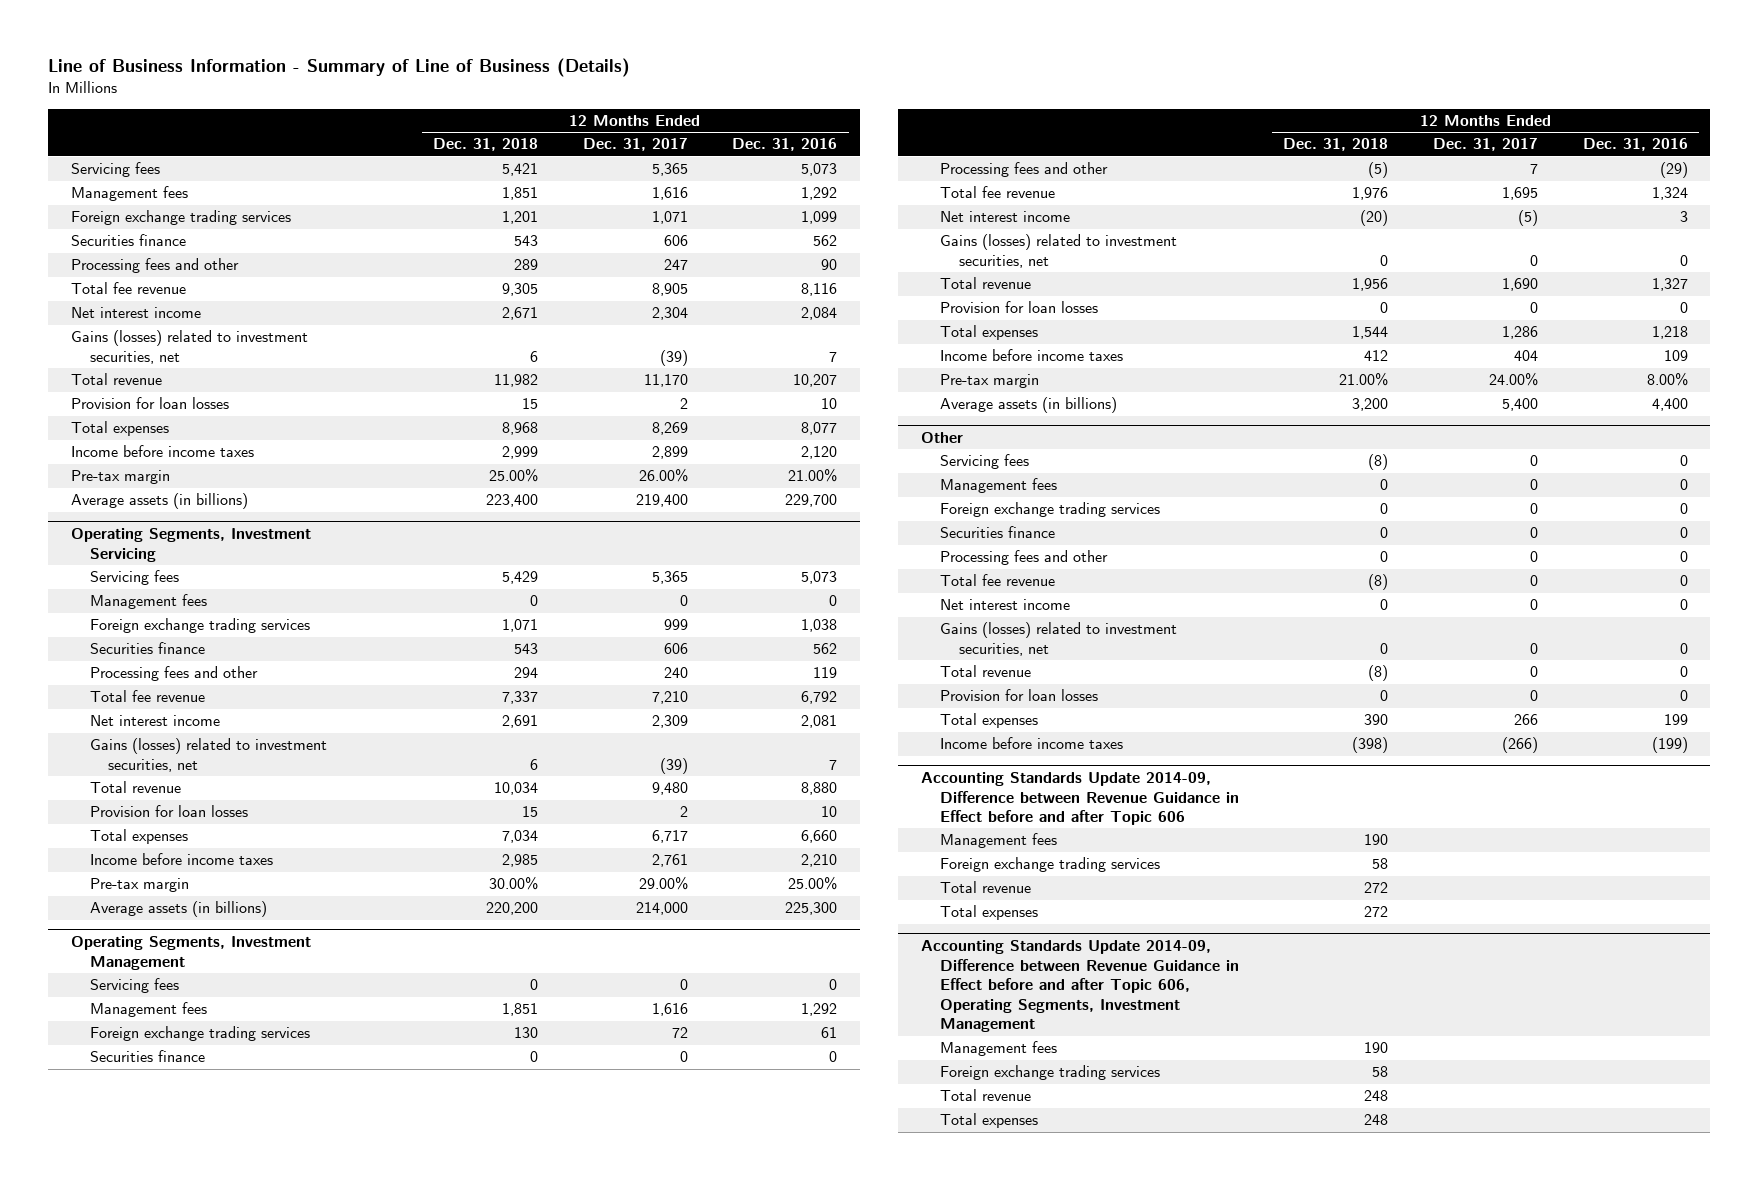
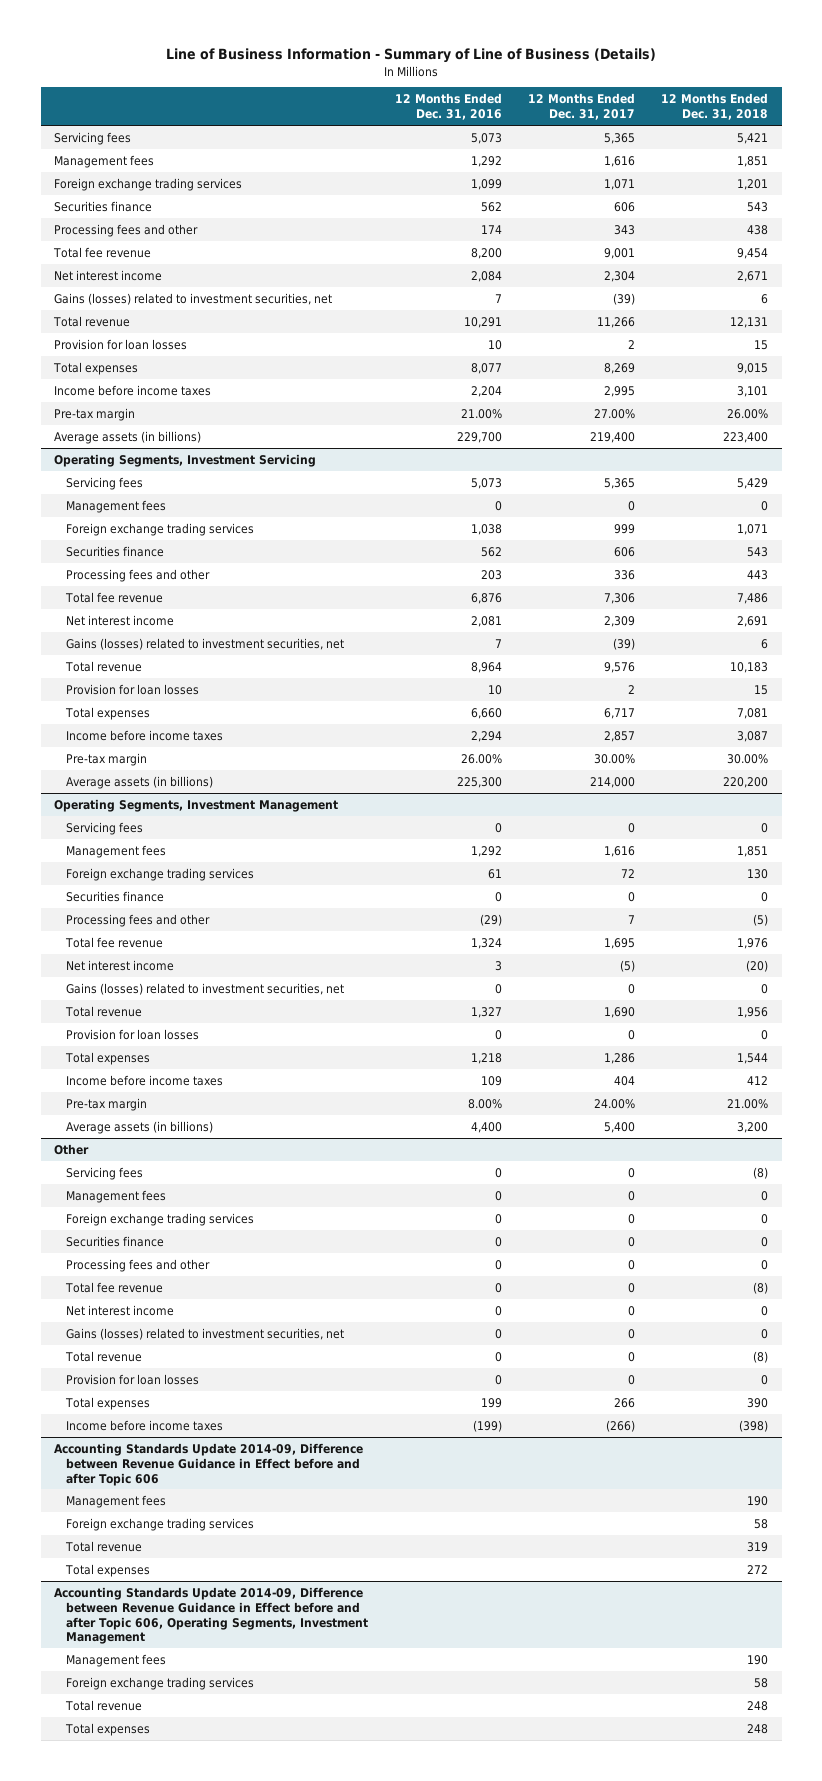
- | 12 Months Ended Dec. 31, 2018 | 12 Months Ended Dec. 31, 2017 | 12 Months Ended Dec. 31, 2016
+ | 12 Months Ended Dec. 31, 2016 | 12 Months Ended Dec. 31, 2017 | 12 Months Ended Dec. 31, 2018
- Processing fees and other | 289 | 247 | 90
- Total fee revenue | 9,305 | 8,905 | 8,116
+ Processing fees and other | 174 | 343 | 438
+ Total fee revenue | 8,200 | 9,001 | 9,454
- Total revenue | 11,982 | 11,170 | 10,207
+ Total revenue | 10,291 | 11,266 | 12,131
- Total expenses | 8,968 | 8,269 | 8,077
- Income before income taxes | 2,999 | 2,899 | 2,120
- Pre-tax margin | 25.00% | 26.00% | 21.00%
+ Total expenses | 8,077 | 8,269 | 9,015
+ Income before income taxes | 2,204 | 2,995 | 3,101
+ Pre-tax margin | 21.00% | 27.00% | 26.00%
@ Operating Segments, Investment Servicing
- Processing fees and other | 294 | 240 | 119
- Total fee revenue | 7,337 | 7,210 | 6,792
+ Processing fees and other | 203 | 336 | 443
+ Total fee revenue | 6,876 | 7,306 | 7,486
- Total revenue | 10,034 | 9,480 | 8,880
+ Total revenue | 8,964 | 9,576 | 10,183
- Total expenses | 7,034 | 6,717 | 6,660
- Income before income taxes | 2,985 | 2,761 | 2,210
- Pre-tax margin | 30.00% | 29.00% | 25.00%
+ Total expenses | 6,660 | 6,717 | 7,081
+ Income before income taxes | 2,294 | 2,857 | 3,087
+ Pre-tax margin | 26.00% | 30.00% | 30.00%
@ Accounting Standards Update 2014-09, Difference between Revenue Guidance in Effect before and after Topic 606
- Total revenue | 272 | |
+ Total revenue | | | 319

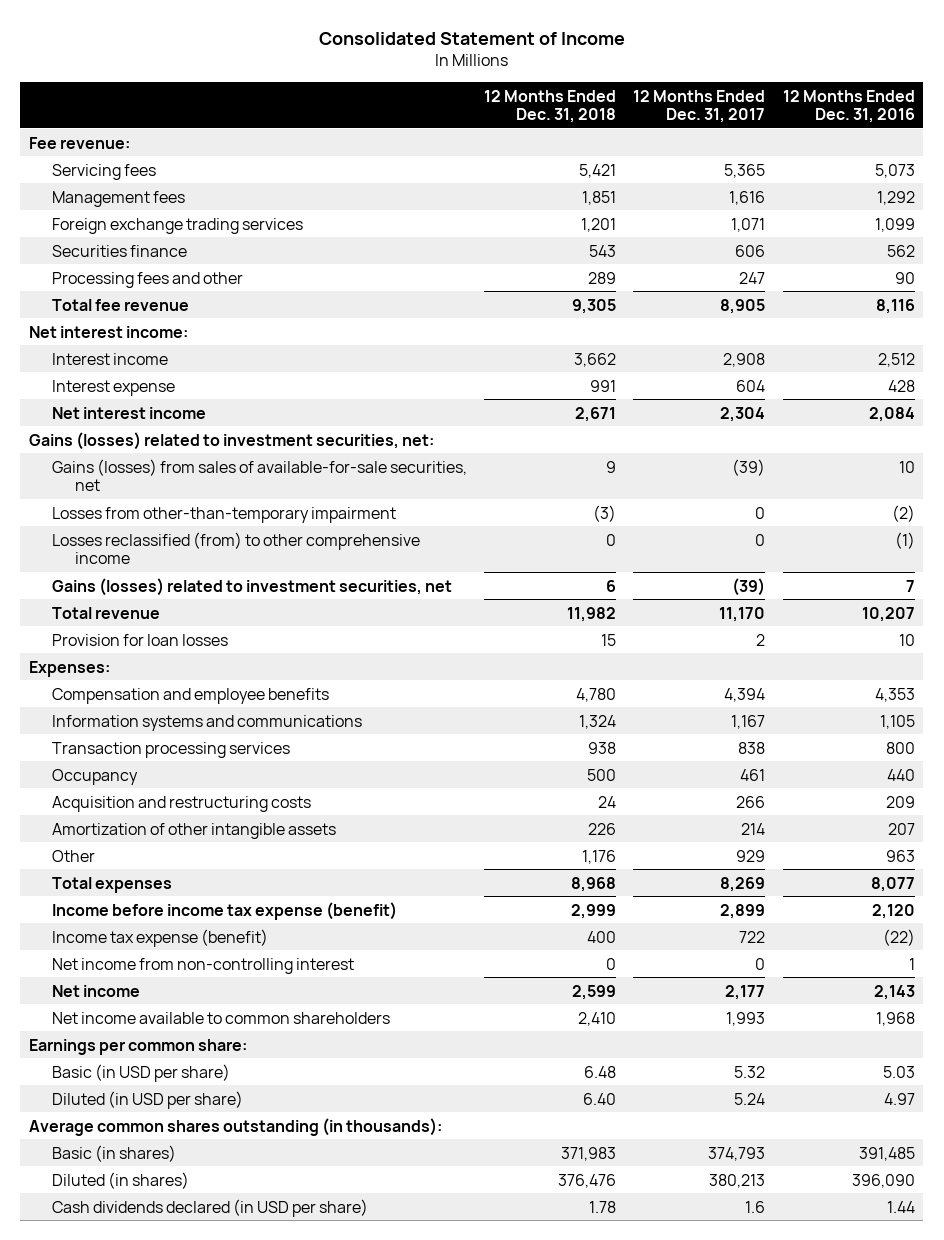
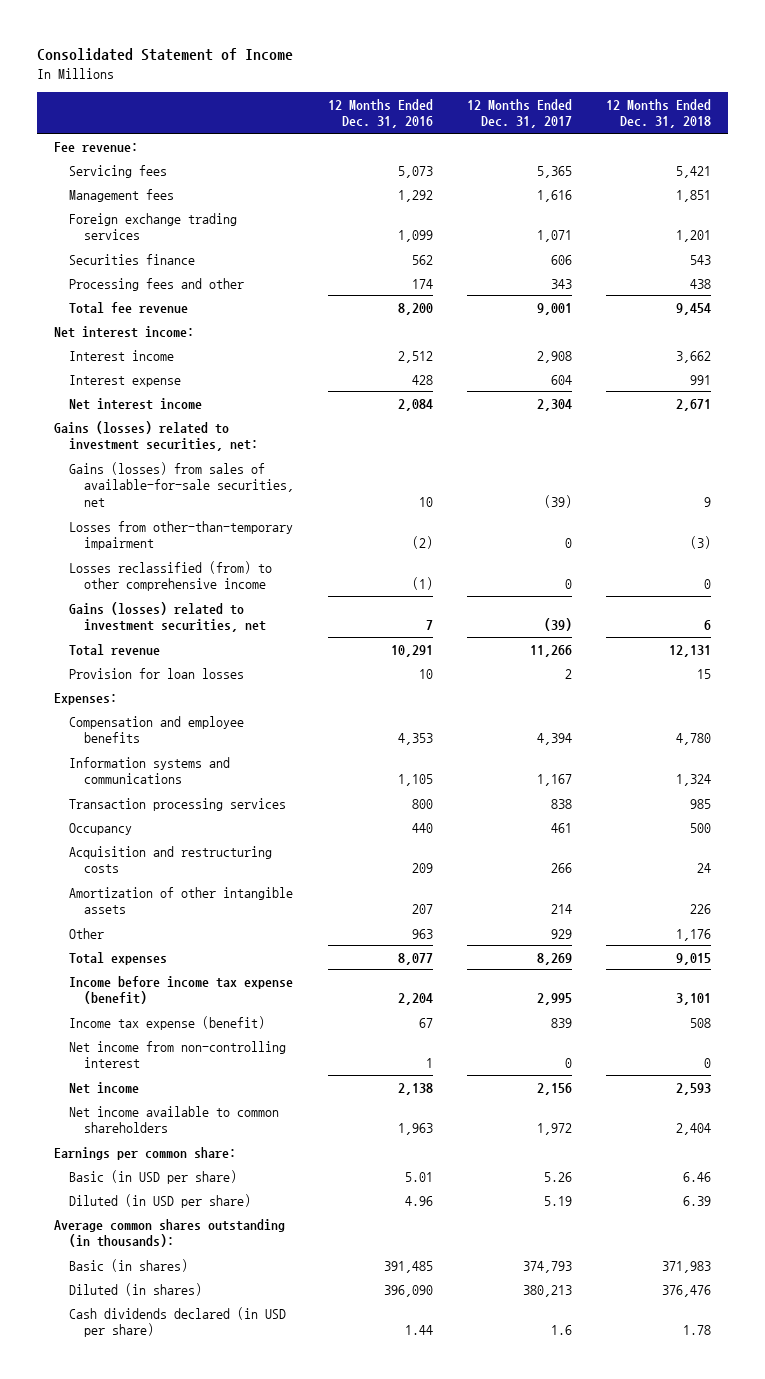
- | 12 Months Ended Dec. 31, 2018 | 12 Months Ended Dec. 31, 2017 | 12 Months Ended Dec. 31, 2016
+ | 12 Months Ended Dec. 31, 2016 | 12 Months Ended Dec. 31, 2017 | 12 Months Ended Dec. 31, 2018
- Processing fees and other | 289 | 247 | 90
- Total fee revenue | 9,305 | 8,905 | 8,116
+ Processing fees and other | 174 | 343 | 438
+ Total fee revenue | 8,200 | 9,001 | 9,454
- Total revenue | 11,982 | 11,170 | 10,207
+ Total revenue | 10,291 | 11,266 | 12,131
- Transaction processing services | 938 | 838 | 800
+ Transaction processing services | 800 | 838 | 985
- Total expenses | 8,968 | 8,269 | 8,077
- Income before income tax expense (benefit) | 2,999 | 2,899 | 2,120
- Income tax expense (benefit) | 400 | 722 | (22)
+ Total expenses | 8,077 | 8,269 | 9,015
+ Income before income tax expense (benefit) | 2,204 | 2,995 | 3,101
+ Income tax expense (benefit) | 67 | 839 | 508
- Net income | 2,599 | 2,177 | 2,143
- Net income available to common shareholders | 2,410 | 1,993 | 1,968
+ Net income | 2,138 | 2,156 | 2,593
+ Net income available to common shareholders | 1,963 | 1,972 | 2,404
- Basic (in USD per share) | 6.48 | 5.32 | 5.03
- Diluted (in USD per share) | 6.40 | 5.24 | 4.97
+ Basic (in USD per share) | 5.01 | 5.26 | 6.46
+ Diluted (in USD per share) | 4.96 | 5.19 | 6.39

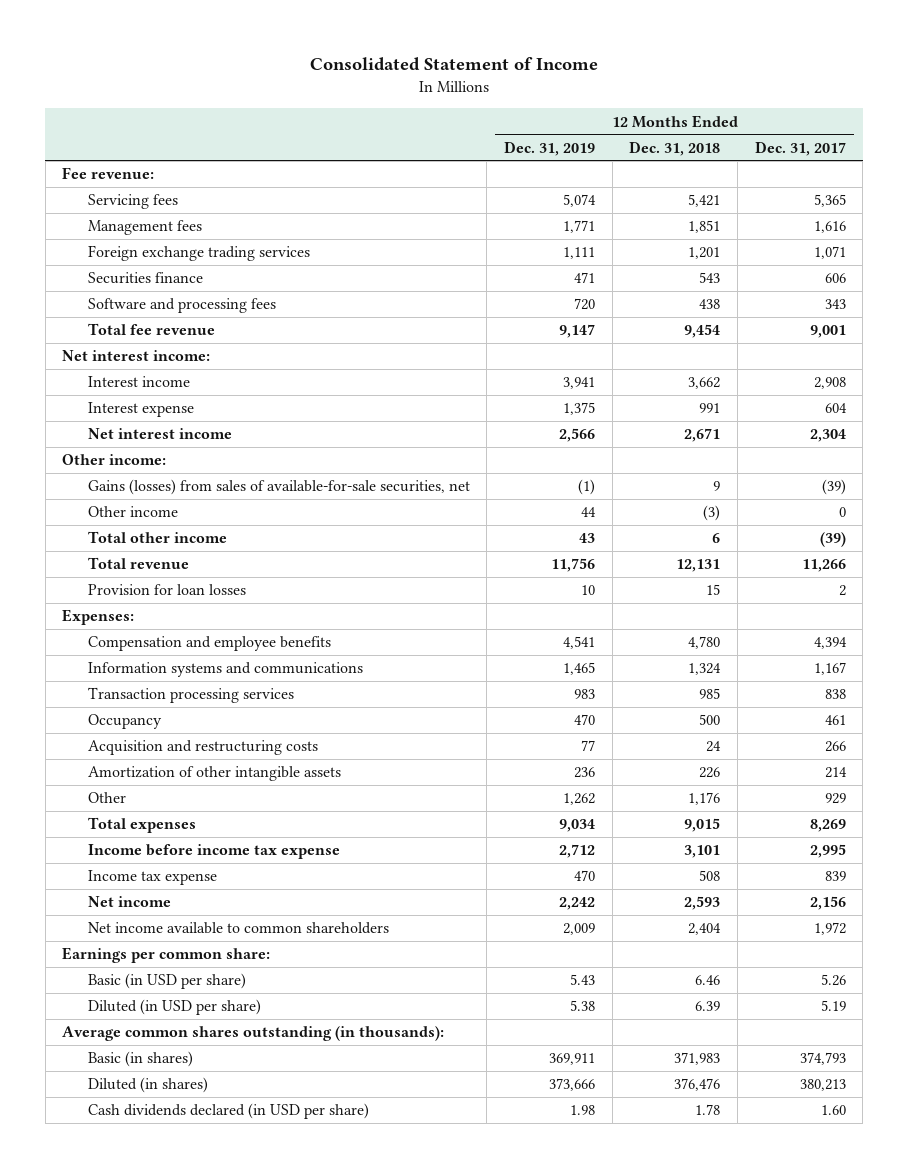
- | 12 Months Ended Dec. 31, 2016 | 12 Months Ended Dec. 31, 2017 | 12 Months Ended Dec. 31, 2018
+ | 12 Months Ended Dec. 31, 2019 | 12 Months Ended Dec. 31, 2018 | 12 Months Ended Dec. 31, 2017
- Processing fees and other | 174 | 343 | 438
+ Software and processing fees | 720 | 438 | 343
- Gains (losses) related to investment securities, net:
+ Other income:
- Losses from other-than-temporary impairment | (2) | 0 | (3)
- Losses reclassified (from) to other comprehensive income | (1) | 0 | 0
- Gains (losses) related to investment securities, net | 7 | (39) | 6
+ Other income | 44 | (3) | 0
+ Total other income | 43 | 6 | (39)
- Income before income tax expense (benefit) | 2,204 | 2,995 | 3,101
- Income tax expense (benefit) | 67 | 839 | 508
- Net income from non-controlling interest | 1 | 0 | 0
+ Income before income tax expense | 2,712 | 3,101 | 2,995
+ Income tax expense | 470 | 508 | 839
- Cash dividends declared (in USD per share) | 1.44 | 1.6 | 1.78
+ Cash dividends declared (in USD per share) | 1.98 | 1.78 | 1.60

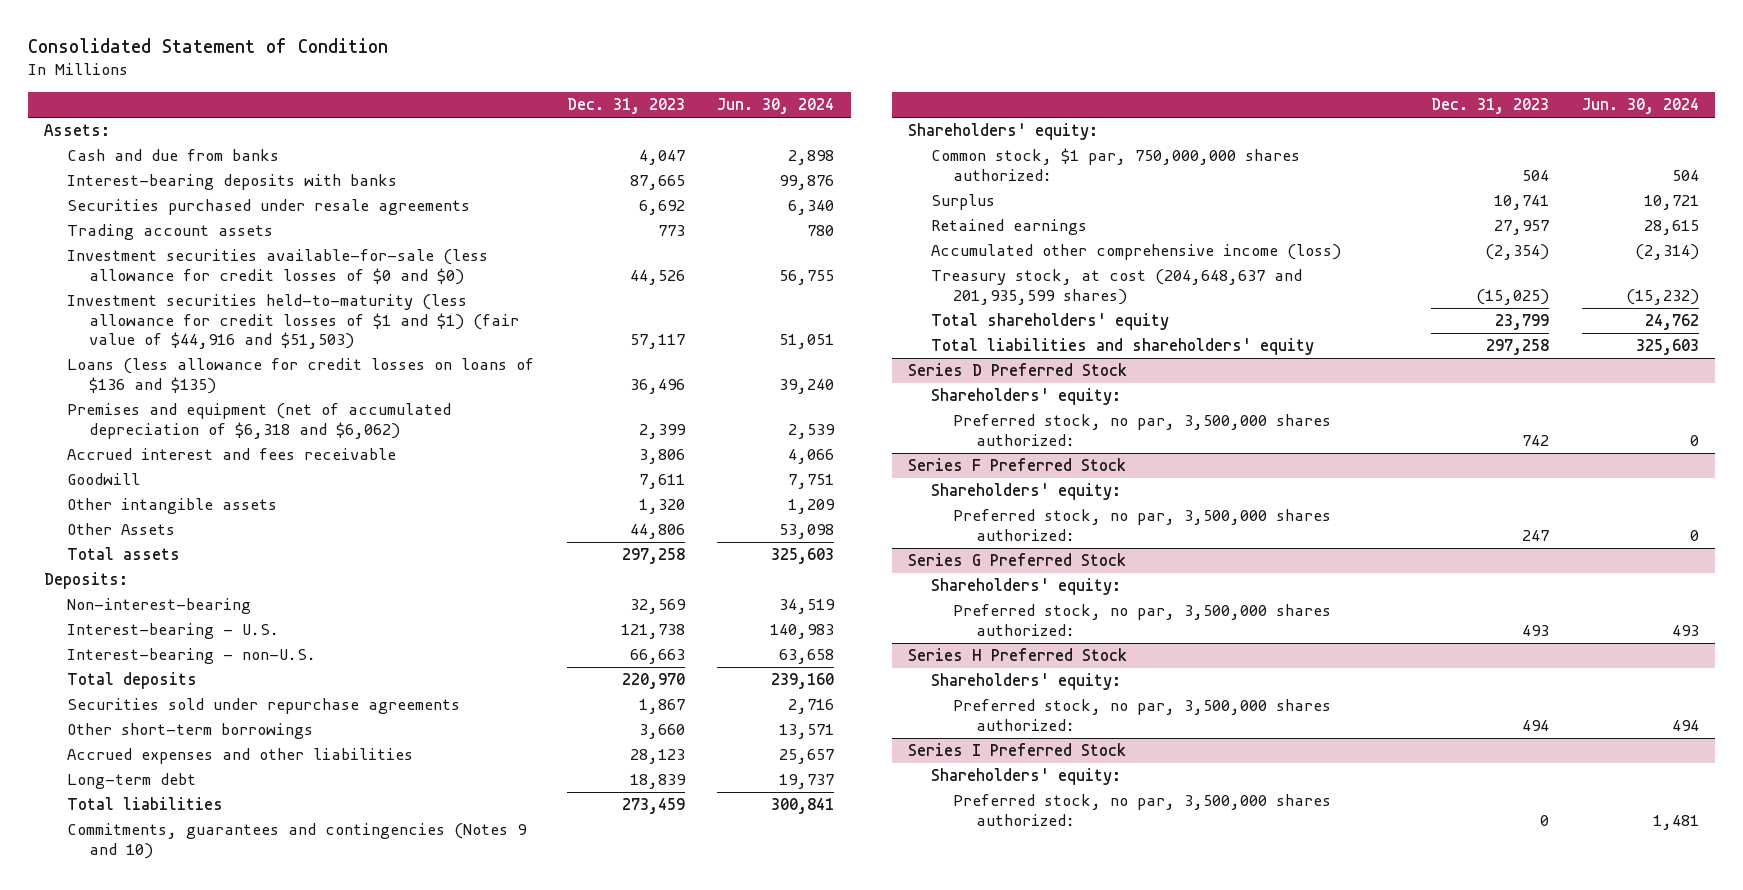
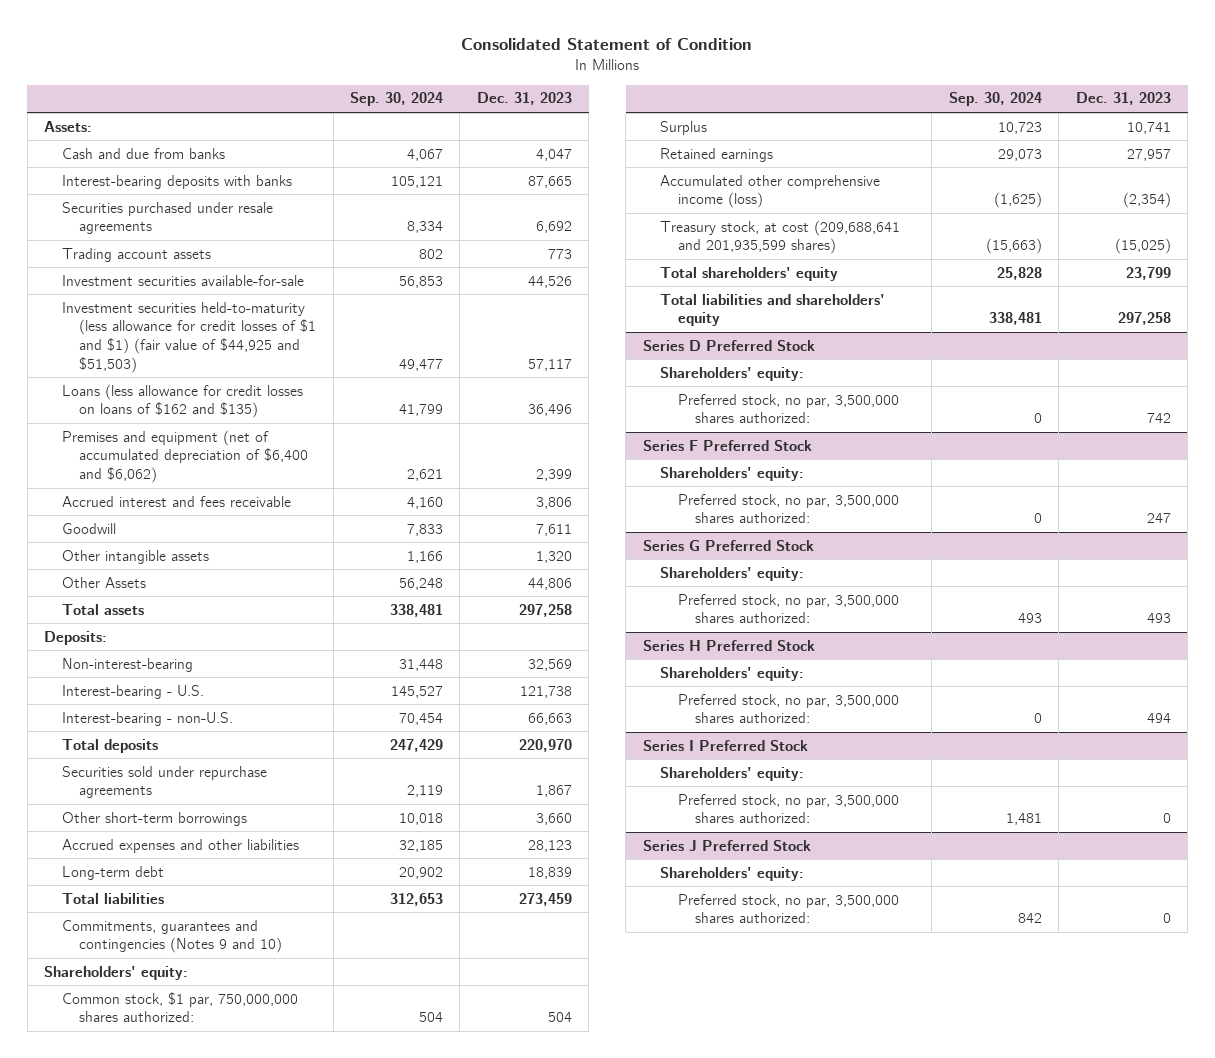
- | Dec. 31, 2023 | Jun. 30, 2024
+ | Sep. 30, 2024 | Dec. 31, 2023
- Investment securities available-for-sale (less allowance for credit losses of $0 and $0) | 44,526 | 56,755
- Investment securities held-to-maturity (less allowance for credit losses of $1 and $1) (fair value of $44,916 and $51,503) | 57,117 | 51,051
- Loans (less allowance for credit losses on loans of $136 and $135) | 36,496 | 39,240
- Premises and equipment (net of accumulated depreciation of $6,318 and $6,062) | 2,399 | 2,539
+ Investment securities available-for-sale | 56,853 | 44,526
+ Investment securities held-to-maturity (less allowance for credit losses of $1 and $1) (fair value of $44,925 and $51,503) | 49,477 | 57,117
+ Loans (less allowance for credit losses on loans of $162 and $135) | 41,799 | 36,496
+ Premises and equipment (net of accumulated depreciation of $6,400 and $6,062) | 2,621 | 2,399
- Treasury stock, at cost (204,648,637 and 201,935,599 shares) | (15,025) | (15,232)
+ Treasury stock, at cost (209,688,641 and 201,935,599 shares) | (15,663) | (15,025)
+ Series J Preferred Stock
+ Shareholders' equity:
+ Preferred stock, no par, 3,500,000 shares authorized: | 842 | 0

